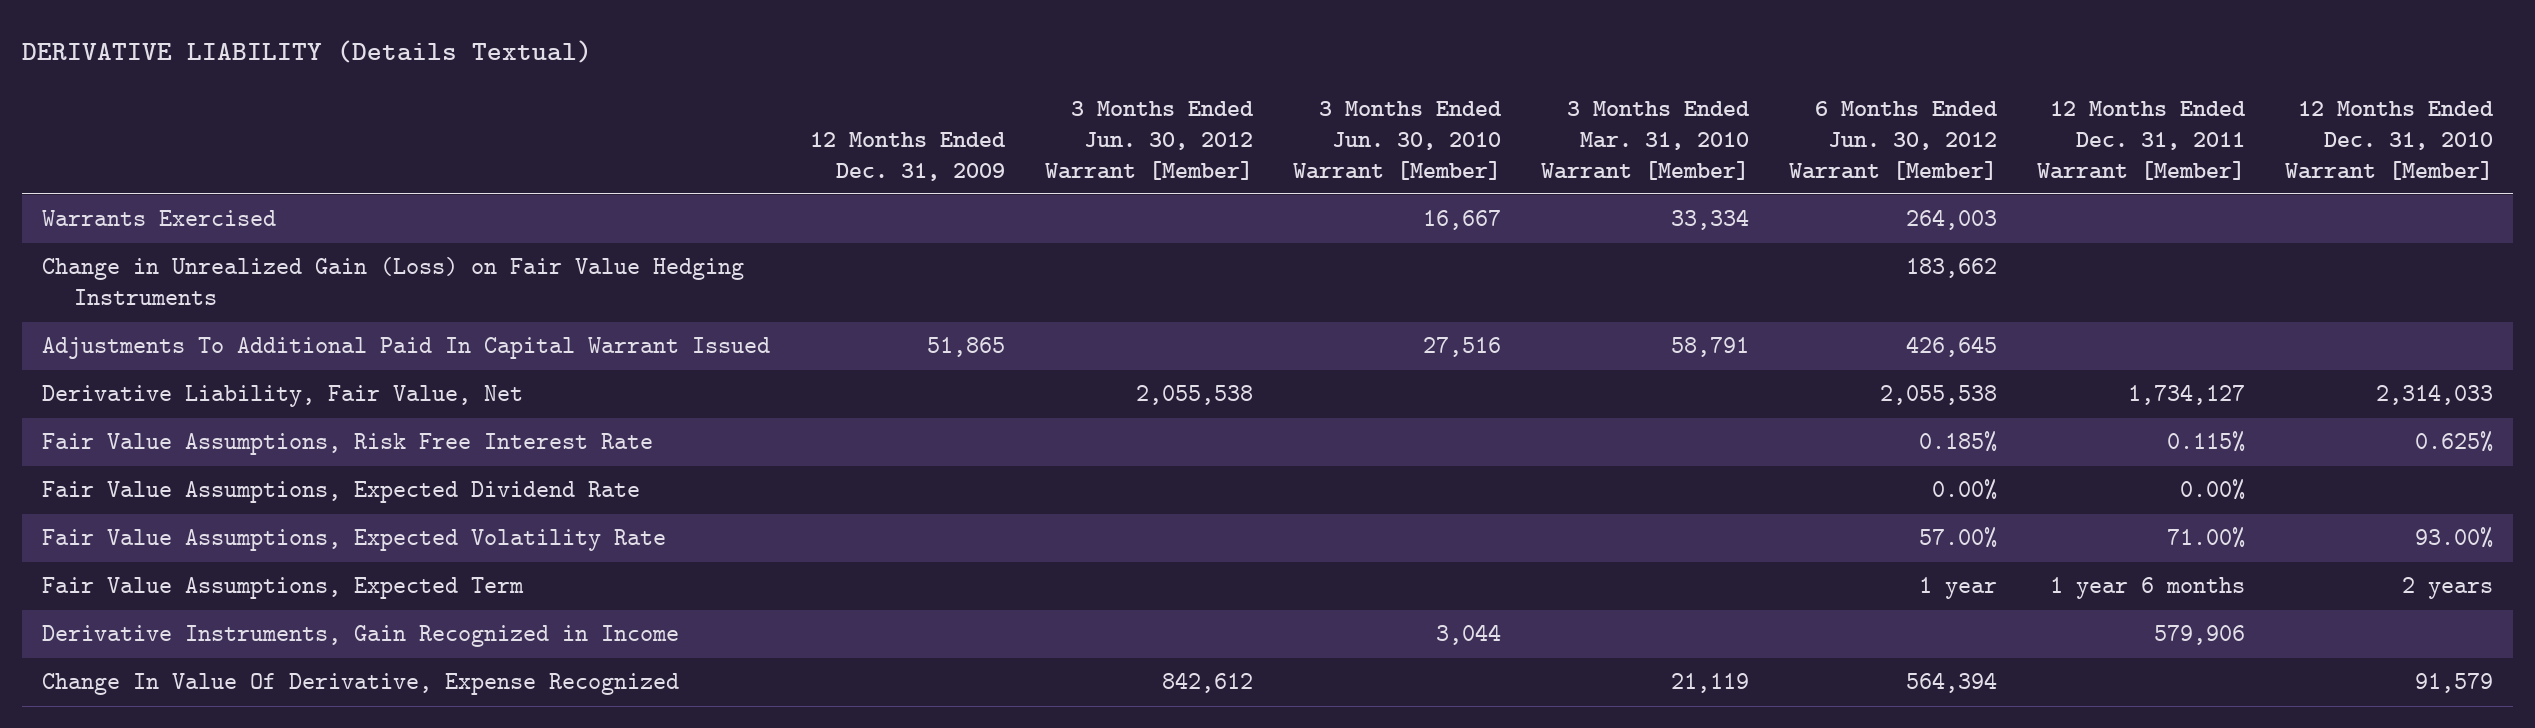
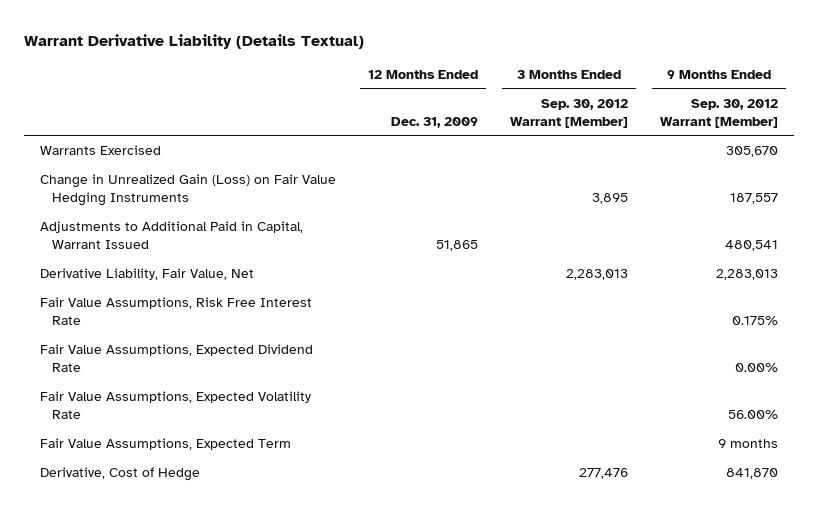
- DERIVATIVE LIABILITY (Details Textual)
+ Warrant Derivative Liability (Details Textual)
- | 12 Months Ended Dec. 31, 2009 | 3 Months Ended Jun. 30, 2012 Warrant [Member] | 3 Months Ended Jun. 30, 2010 Warrant [Member] | 3 Months Ended Mar. 31, 2010 Warrant [Member] | 6 Months Ended Jun. 30, 2012 Warrant [Member] | 12 Months Ended Dec. 31, 2011 Warrant [Member] | 12 Months Ended Dec. 31, 2010 Warrant [Member]
+ | 12 Months Ended Dec. 31, 2009 | 3 Months Ended Sep. 30, 2012 Warrant [Member] | 9 Months Ended Sep. 30, 2012 Warrant [Member]
- Adjustments To Additional Paid In Capital Warrant Issued | 51,865 | | 27,516 | 58,791 | 426,645 | |
+ Adjustments to Additional Paid in Capital, Warrant Issued | 51,865 | | 480,541
- Derivative Instruments, Gain Recognized in Income | | | 3,044 | | | 579,906 |
- Change In Value Of Derivative, Expense Recognized | | 842,612 | | 21,119 | 564,394 | | 91,579
+ Derivative, Cost of Hedge | | 277,476 | 841,870

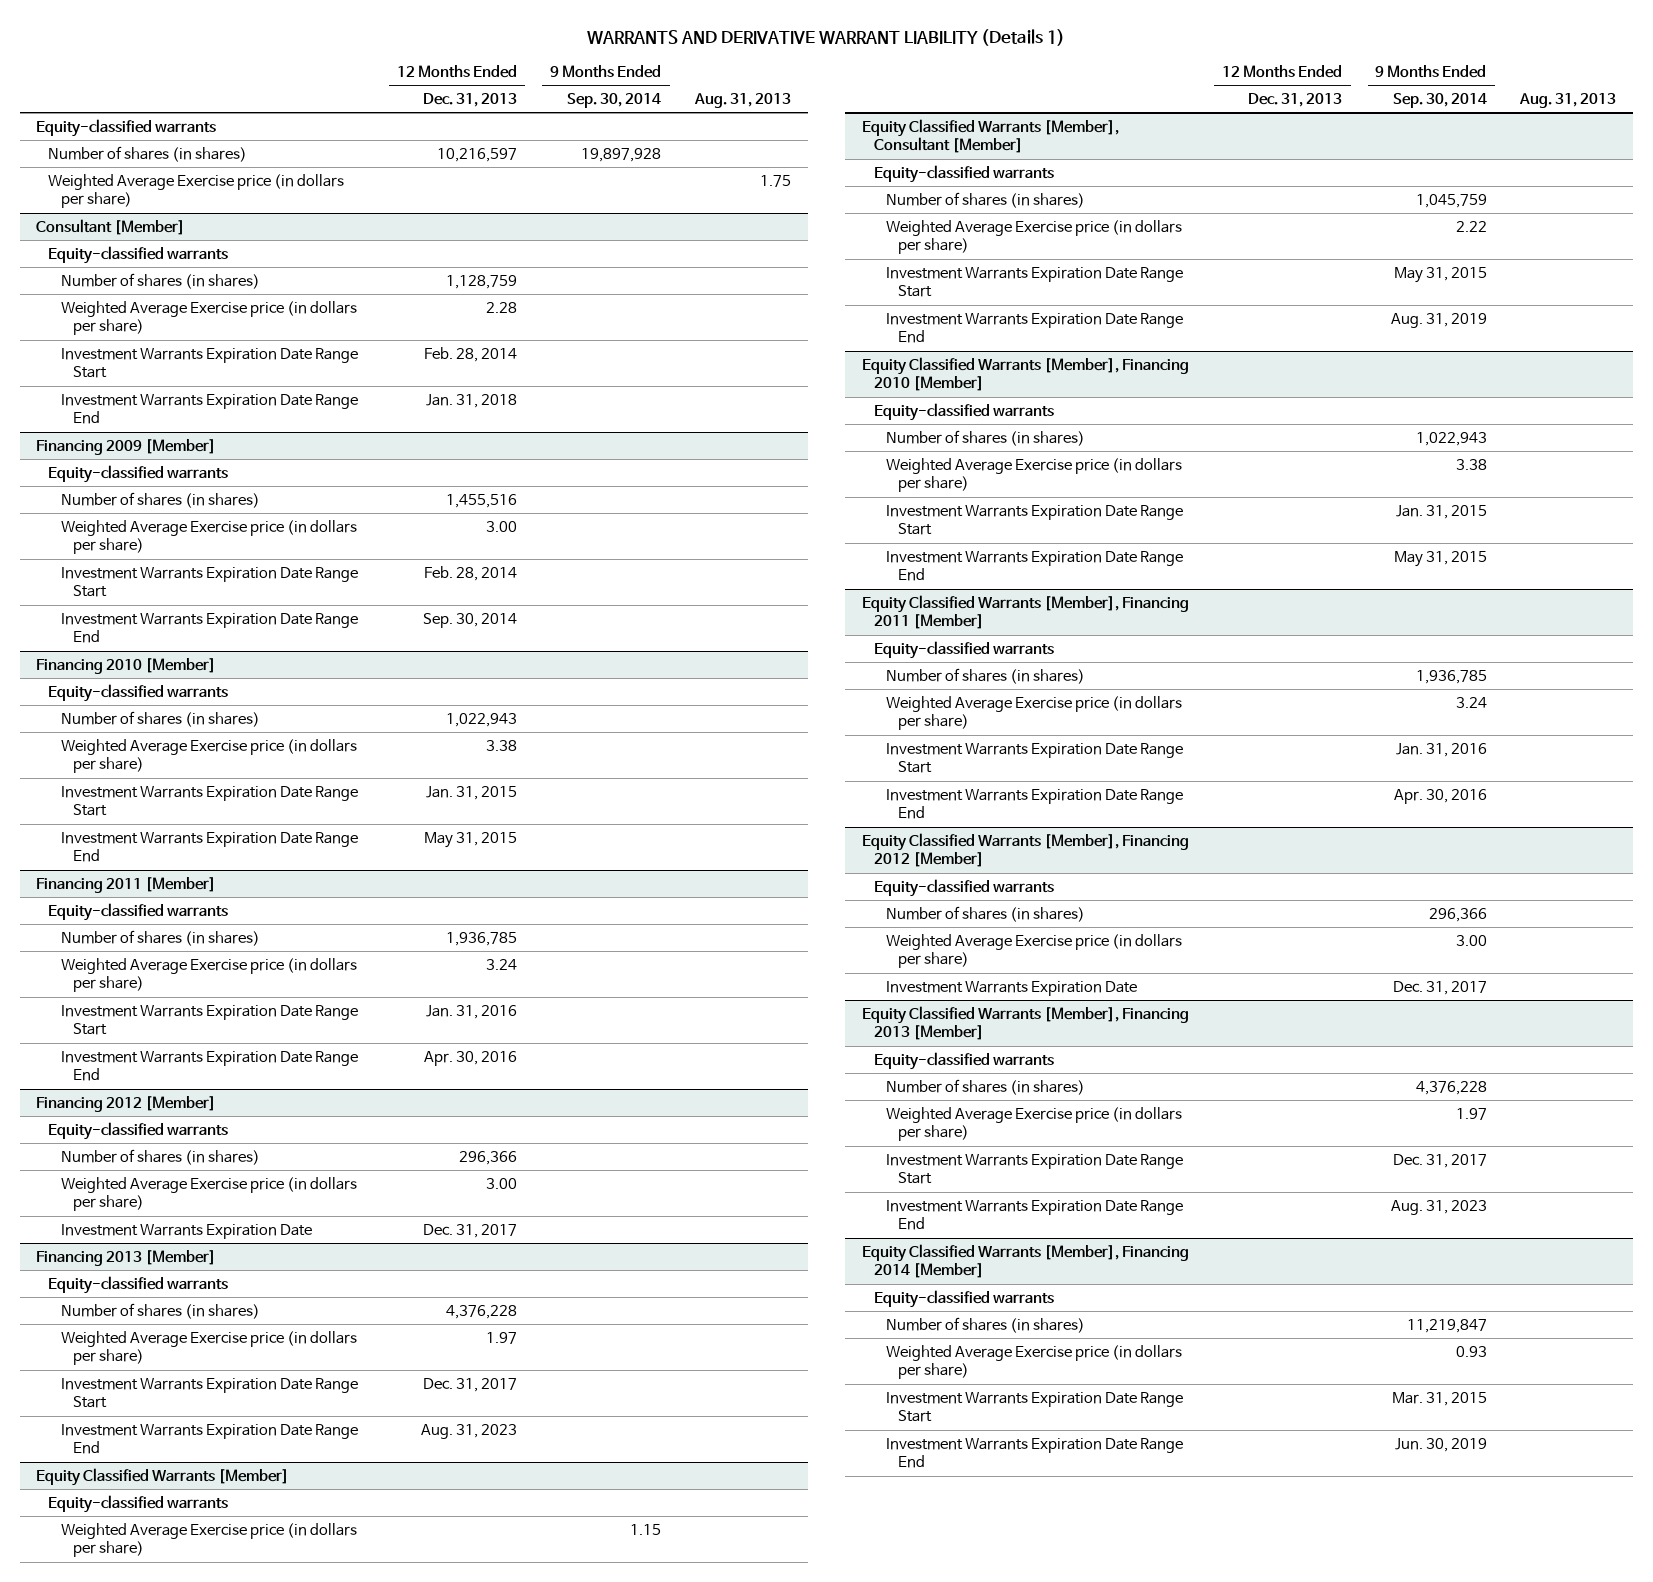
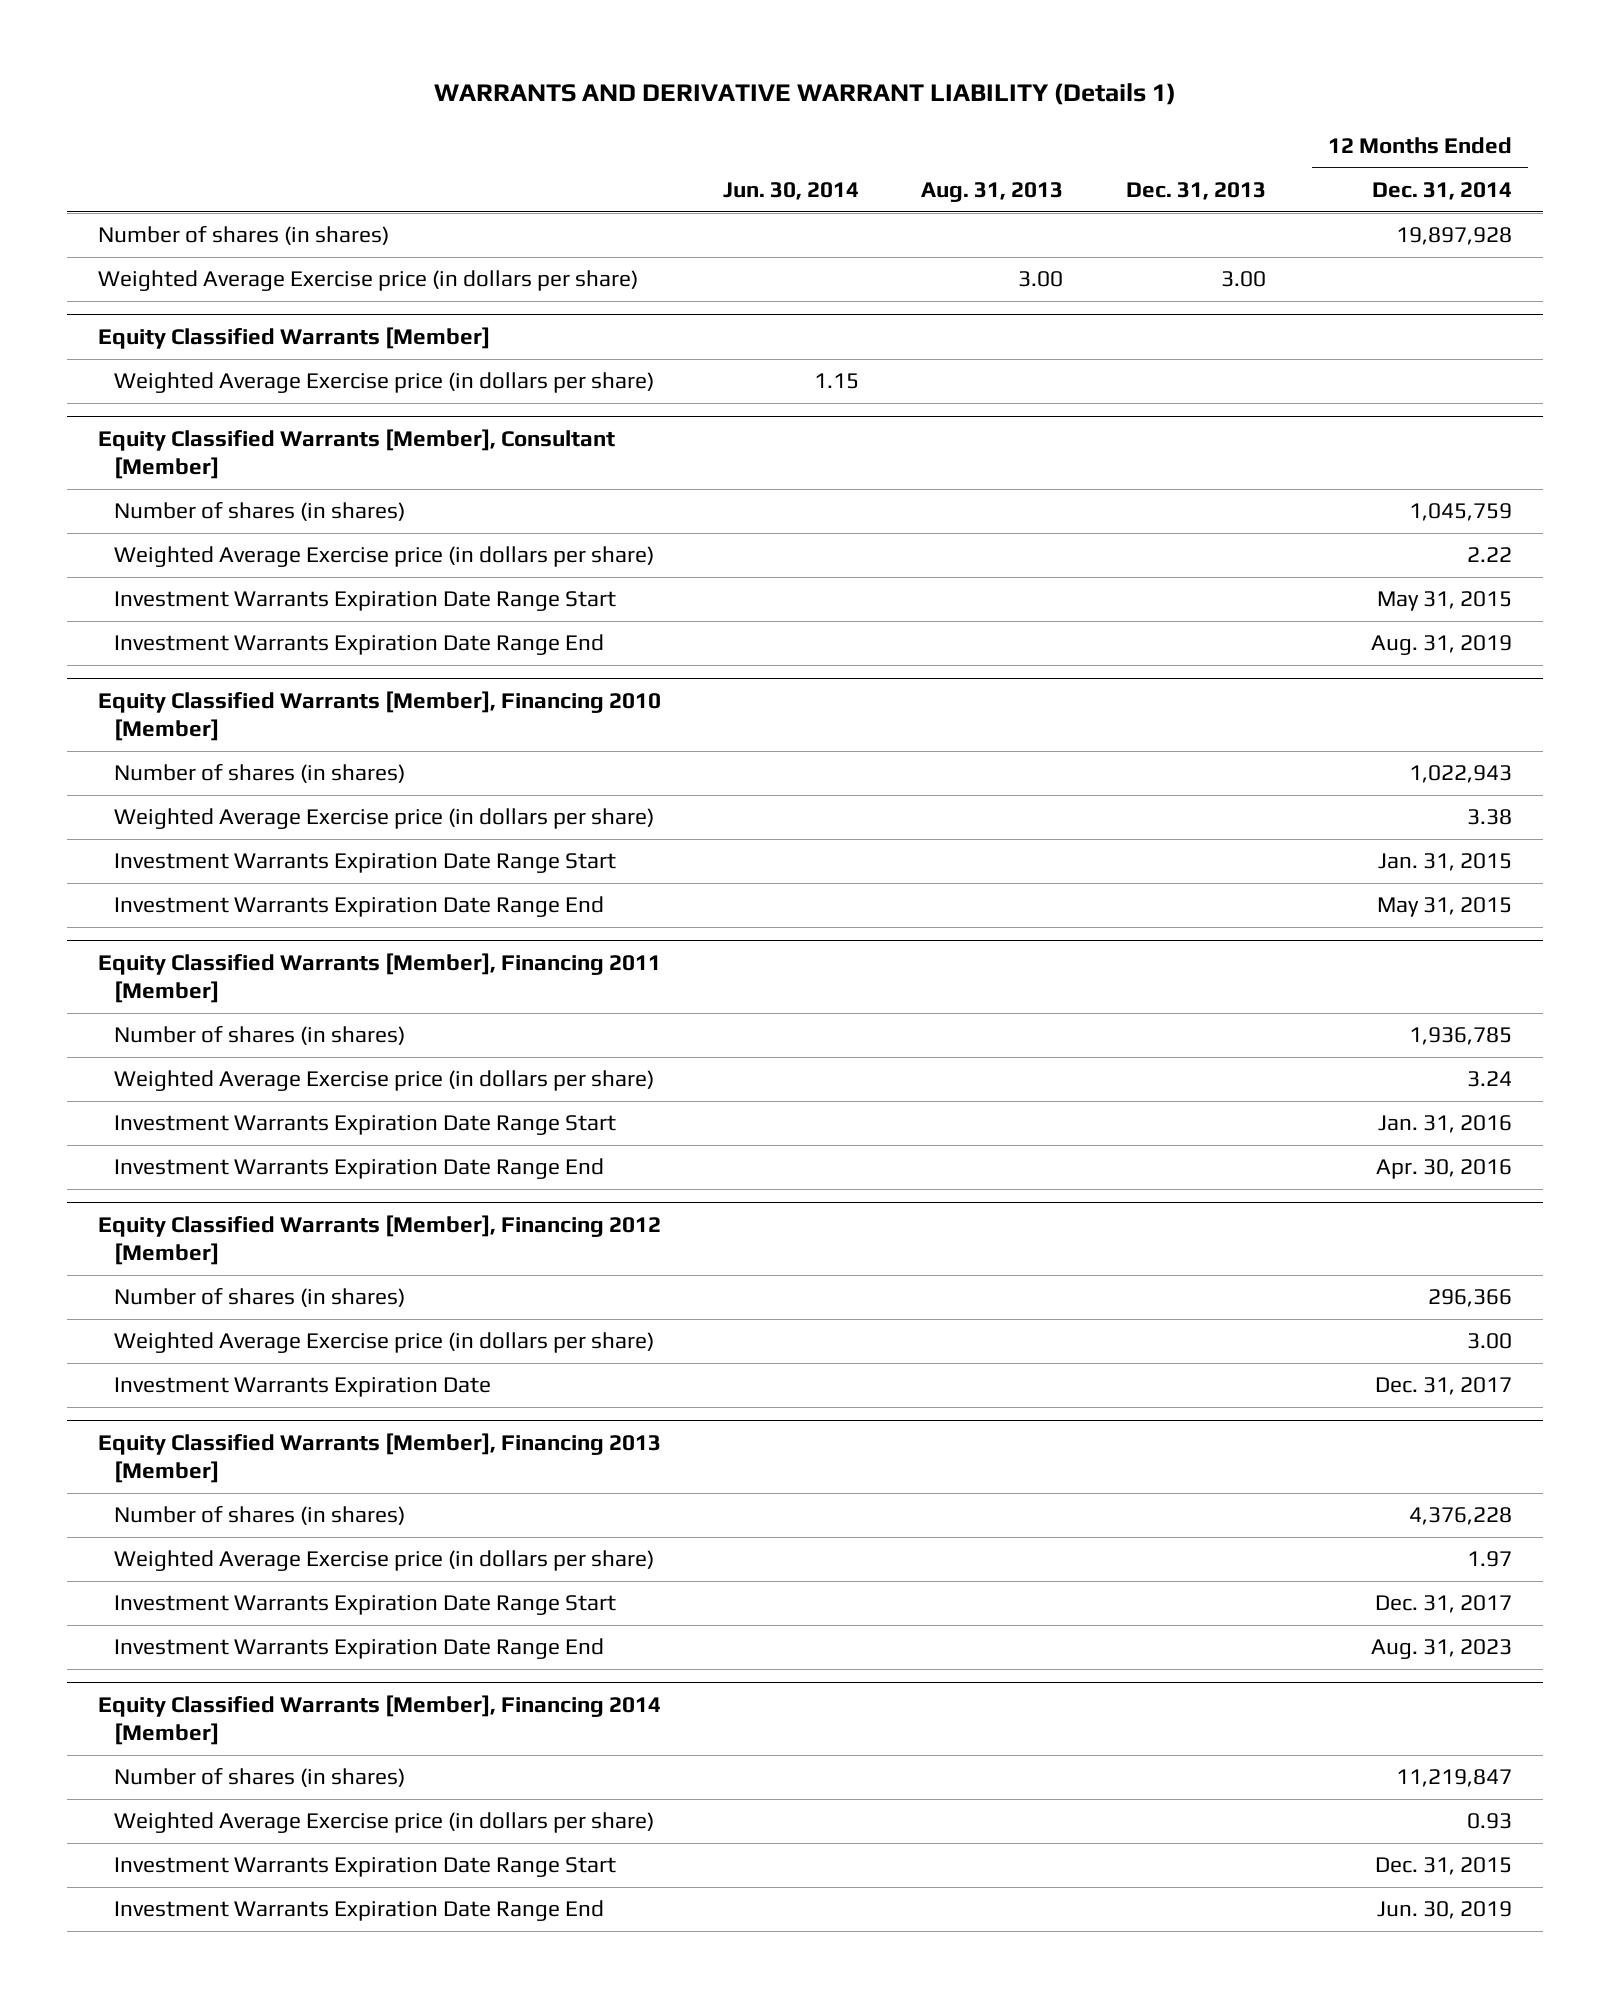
- | 12 Months Ended Dec. 31, 2013 | 9 Months Ended Sep. 30, 2014 | Aug. 31, 2013
+ | Jun. 30, 2014 | Aug. 31, 2013 | Dec. 31, 2013 | 12 Months Ended Dec. 31, 2014
- Equity-classified warrants
- Weighted Average Exercise price (in dollars per share) | | | 1.75
- Consultant [Member]
- Equity-classified warrants
- Number of shares (in shares) | 1,128,759 | |
- Weighted Average Exercise price (in dollars per share) | 2.28 | |
- Investment Warrants Expiration Date Range Start | Feb. 28, 2014 | |
- Investment Warrants Expiration Date Range End | Jan. 31, 2018 | |
- Financing 2009 [Member]
- Equity-classified warrants
- Number of shares (in shares) | 1,455,516 | |
- Weighted Average Exercise price (in dollars per share) | 3.00 | |
- Investment Warrants Expiration Date Range Start | Feb. 28, 2014 | |
- Investment Warrants Expiration Date Range End | Sep. 30, 2014 | |
- Financing 2010 [Member]
- Equity-classified warrants
- Number of shares (in shares) | 1,022,943 | |
- Weighted Average Exercise price (in dollars per share) | 3.38 | |
- Investment Warrants Expiration Date Range Start | Jan. 31, 2015 | |
- Investment Warrants Expiration Date Range End | May 31, 2015 | |
- Financing 2011 [Member]
- Equity-classified warrants
- Number of shares (in shares) | 1,936,785 | |
- Weighted Average Exercise price (in dollars per share) | 3.24 | |
- Investment Warrants Expiration Date Range Start | Jan. 31, 2016 | |
- Investment Warrants Expiration Date Range End | Apr. 30, 2016 | |
- Financing 2012 [Member]
- Equity-classified warrants
- Number of shares (in shares) | 296,366 | |
- Weighted Average Exercise price (in dollars per share) | 3.00 | |
- Investment Warrants Expiration Date | Dec. 31, 2017 | |
- Financing 2013 [Member]
- Equity-classified warrants
- Number of shares (in shares) | 4,376,228 | |
- Weighted Average Exercise price (in dollars per share) | 1.97 | |
- Investment Warrants Expiration Date Range Start | Dec. 31, 2017 | |
- Investment Warrants Expiration Date Range End | Aug. 31, 2023 | |
+ Weighted Average Exercise price (in dollars per share) | | 3.00 | 3.00 |
@ Equity Classified Warrants [Member]
- Equity-classified warrants
@ Equity Classified Warrants [Member], Consultant [Member]
- Equity-classified warrants
@ Equity Classified Warrants [Member], Financing 2010 [Member]
- Equity-classified warrants
@ Equity Classified Warrants [Member], Financing 2011 [Member]
- Equity-classified warrants
@ Equity Classified Warrants [Member], Financing 2012 [Member]
- Equity-classified warrants
@ Equity Classified Warrants [Member], Financing 2013 [Member]
- Equity-classified warrants
@ Equity Classified Warrants [Member], Financing 2014 [Member]
- Equity-classified warrants

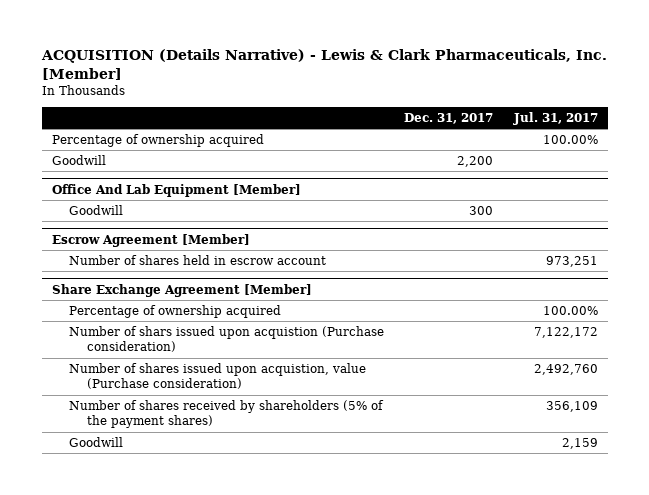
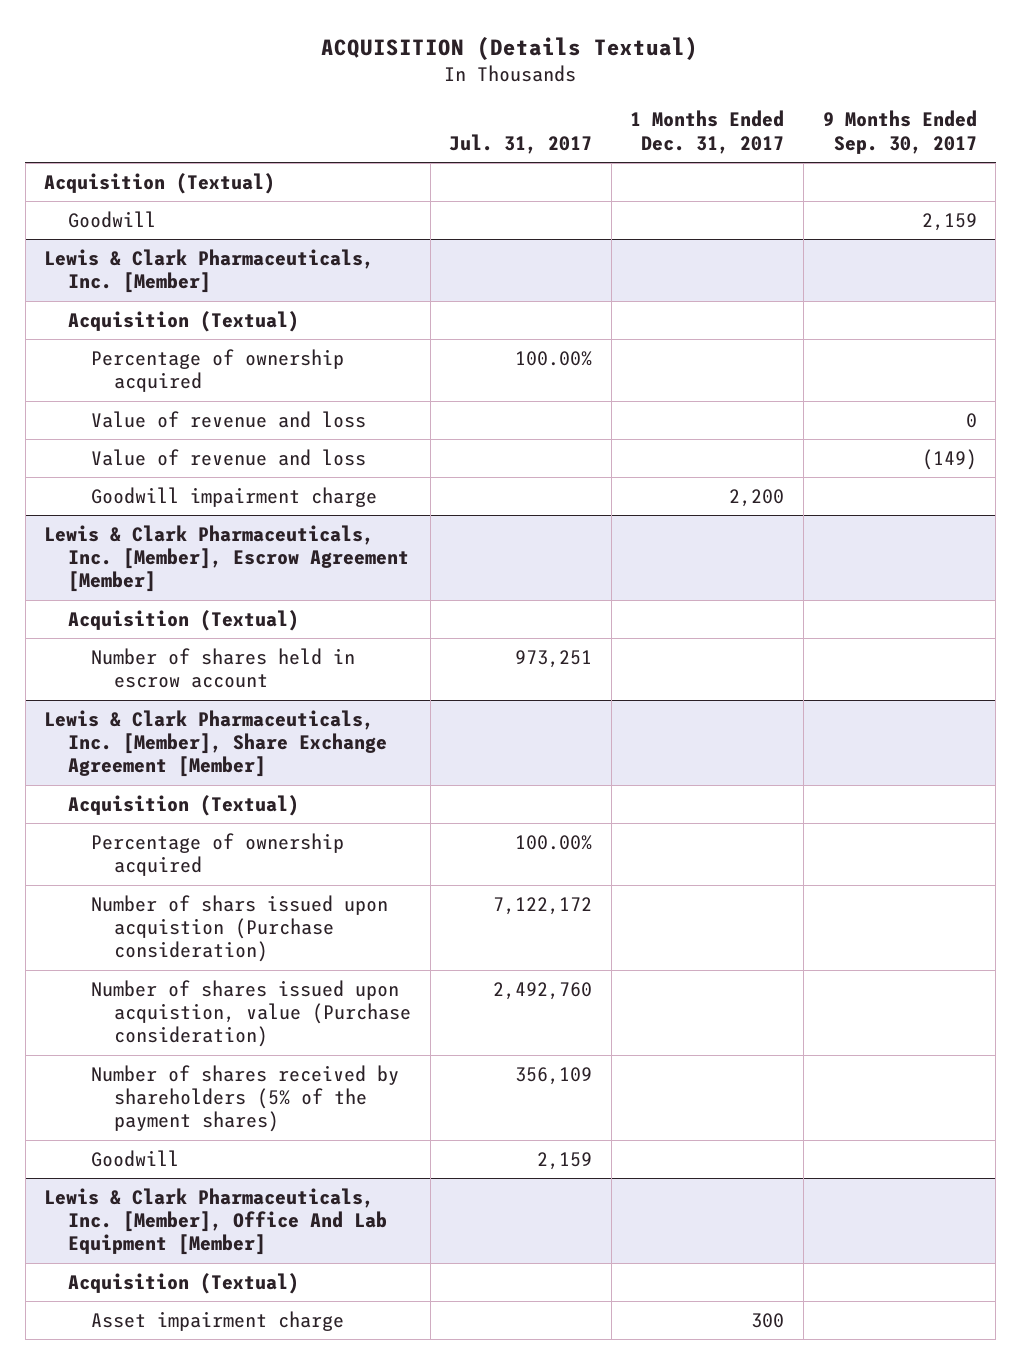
- ACQUISITION (Details Narrative) - Lewis & Clark Pharmaceuticals, Inc. [Member]
+ ACQUISITION (Details Textual)
- | Dec. 31, 2017 | Jul. 31, 2017
+ | Jul. 31, 2017 | 1 Months Ended Dec. 31, 2017 | 9 Months Ended Sep. 30, 2017
- Percentage of ownership acquired | | 100.00%
+ Acquisition (Textual)
- Office And Lab Equipment [Member]
- Goodwill | 300 |
- Escrow Agreement [Member]
+ Lewis & Clark Pharmaceuticals, Inc. [Member]
+ Acquisition (Textual)
+ Percentage of ownership acquired | 100.00% | |
+ Value of revenue and loss | | | 0
+ Value of revenue and loss | | | (149)
+ Goodwill impairment charge | | 2,200 |
+ Lewis & Clark Pharmaceuticals, Inc. [Member], Escrow Agreement [Member]
+ Acquisition (Textual)
- Share Exchange Agreement [Member]
+ Lewis & Clark Pharmaceuticals, Inc. [Member], Share Exchange Agreement [Member]
+ Acquisition (Textual)
+ Lewis & Clark Pharmaceuticals, Inc. [Member], Office And Lab Equipment [Member]
+ Acquisition (Textual)
+ Asset impairment charge | | 300 |

